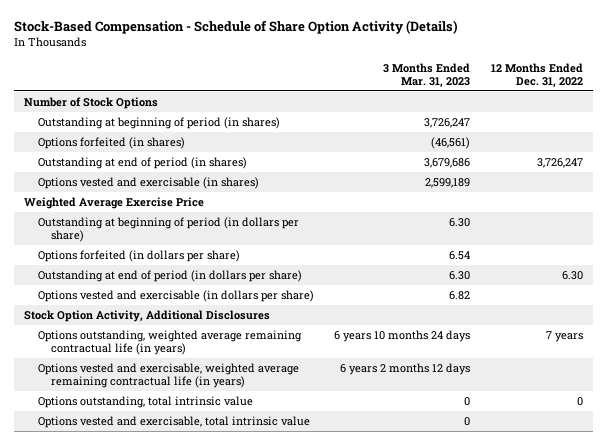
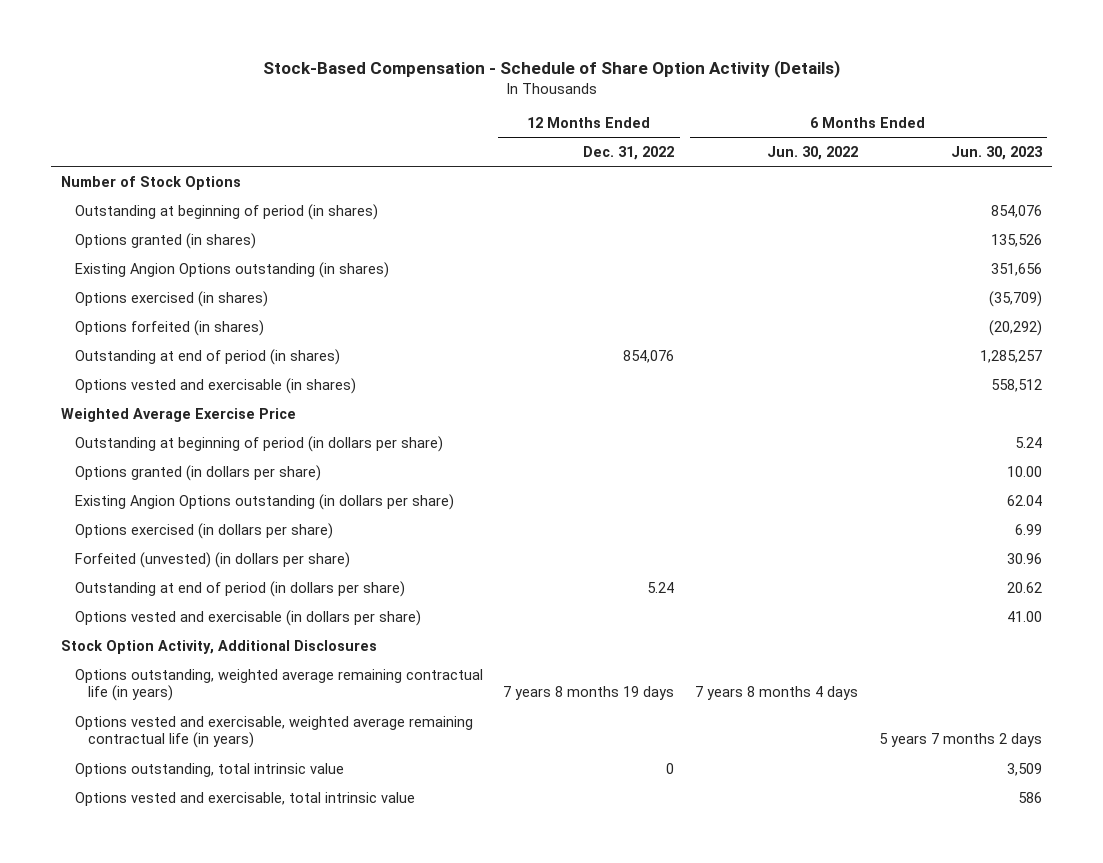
- | 3 Months Ended Mar. 31, 2023 | 12 Months Ended Dec. 31, 2022
+ | 12 Months Ended Dec. 31, 2022 | 6 Months Ended Jun. 30, 2022 | 6 Months Ended Jun. 30, 2023
+ Options granted (in shares) | | | 135,526
+ Existing Angion Options outstanding (in shares) | | | 351,656
+ Options exercised (in shares) | | | (35,709)
- Outstanding at end of period (in shares) | 3,679,686 | 3,726,247
+ Outstanding at end of period (in shares) | 854,076 | | 1,285,257
- Options forfeited (in dollars per share) | 6.54 |
- Outstanding at end of period (in dollars per share) | 6.30 | 6.30
+ Options granted (in dollars per share) | | | 10.00
+ Existing Angion Options outstanding (in dollars per share) | | | 62.04
+ Options exercised (in dollars per share) | | | 6.99
+ Forfeited (unvested) (in dollars per share) | | | 30.96
+ Outstanding at end of period (in dollars per share) | 5.24 | | 20.62
- Options outstanding, weighted average remaining contractual life (in years) | 6 years 10 months 24 days | 7 years
+ Options outstanding, weighted average remaining contractual life (in years) | 7 years 8 months 19 days | 7 years 8 months 4 days |

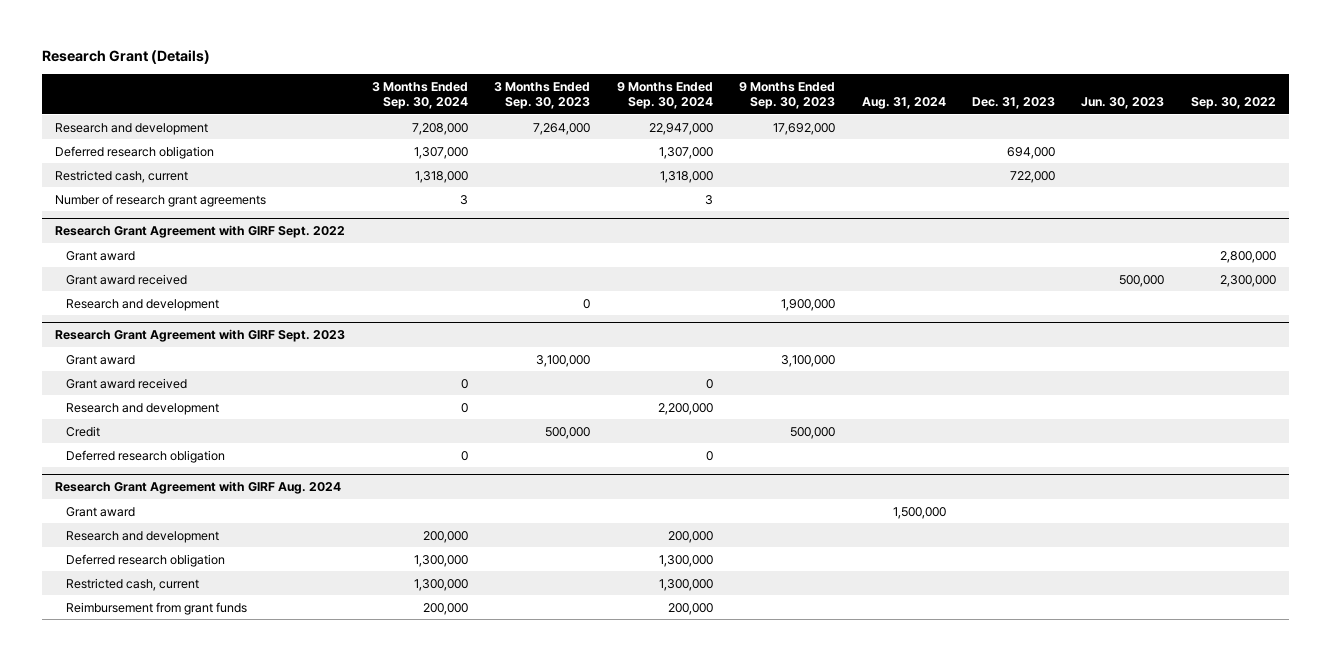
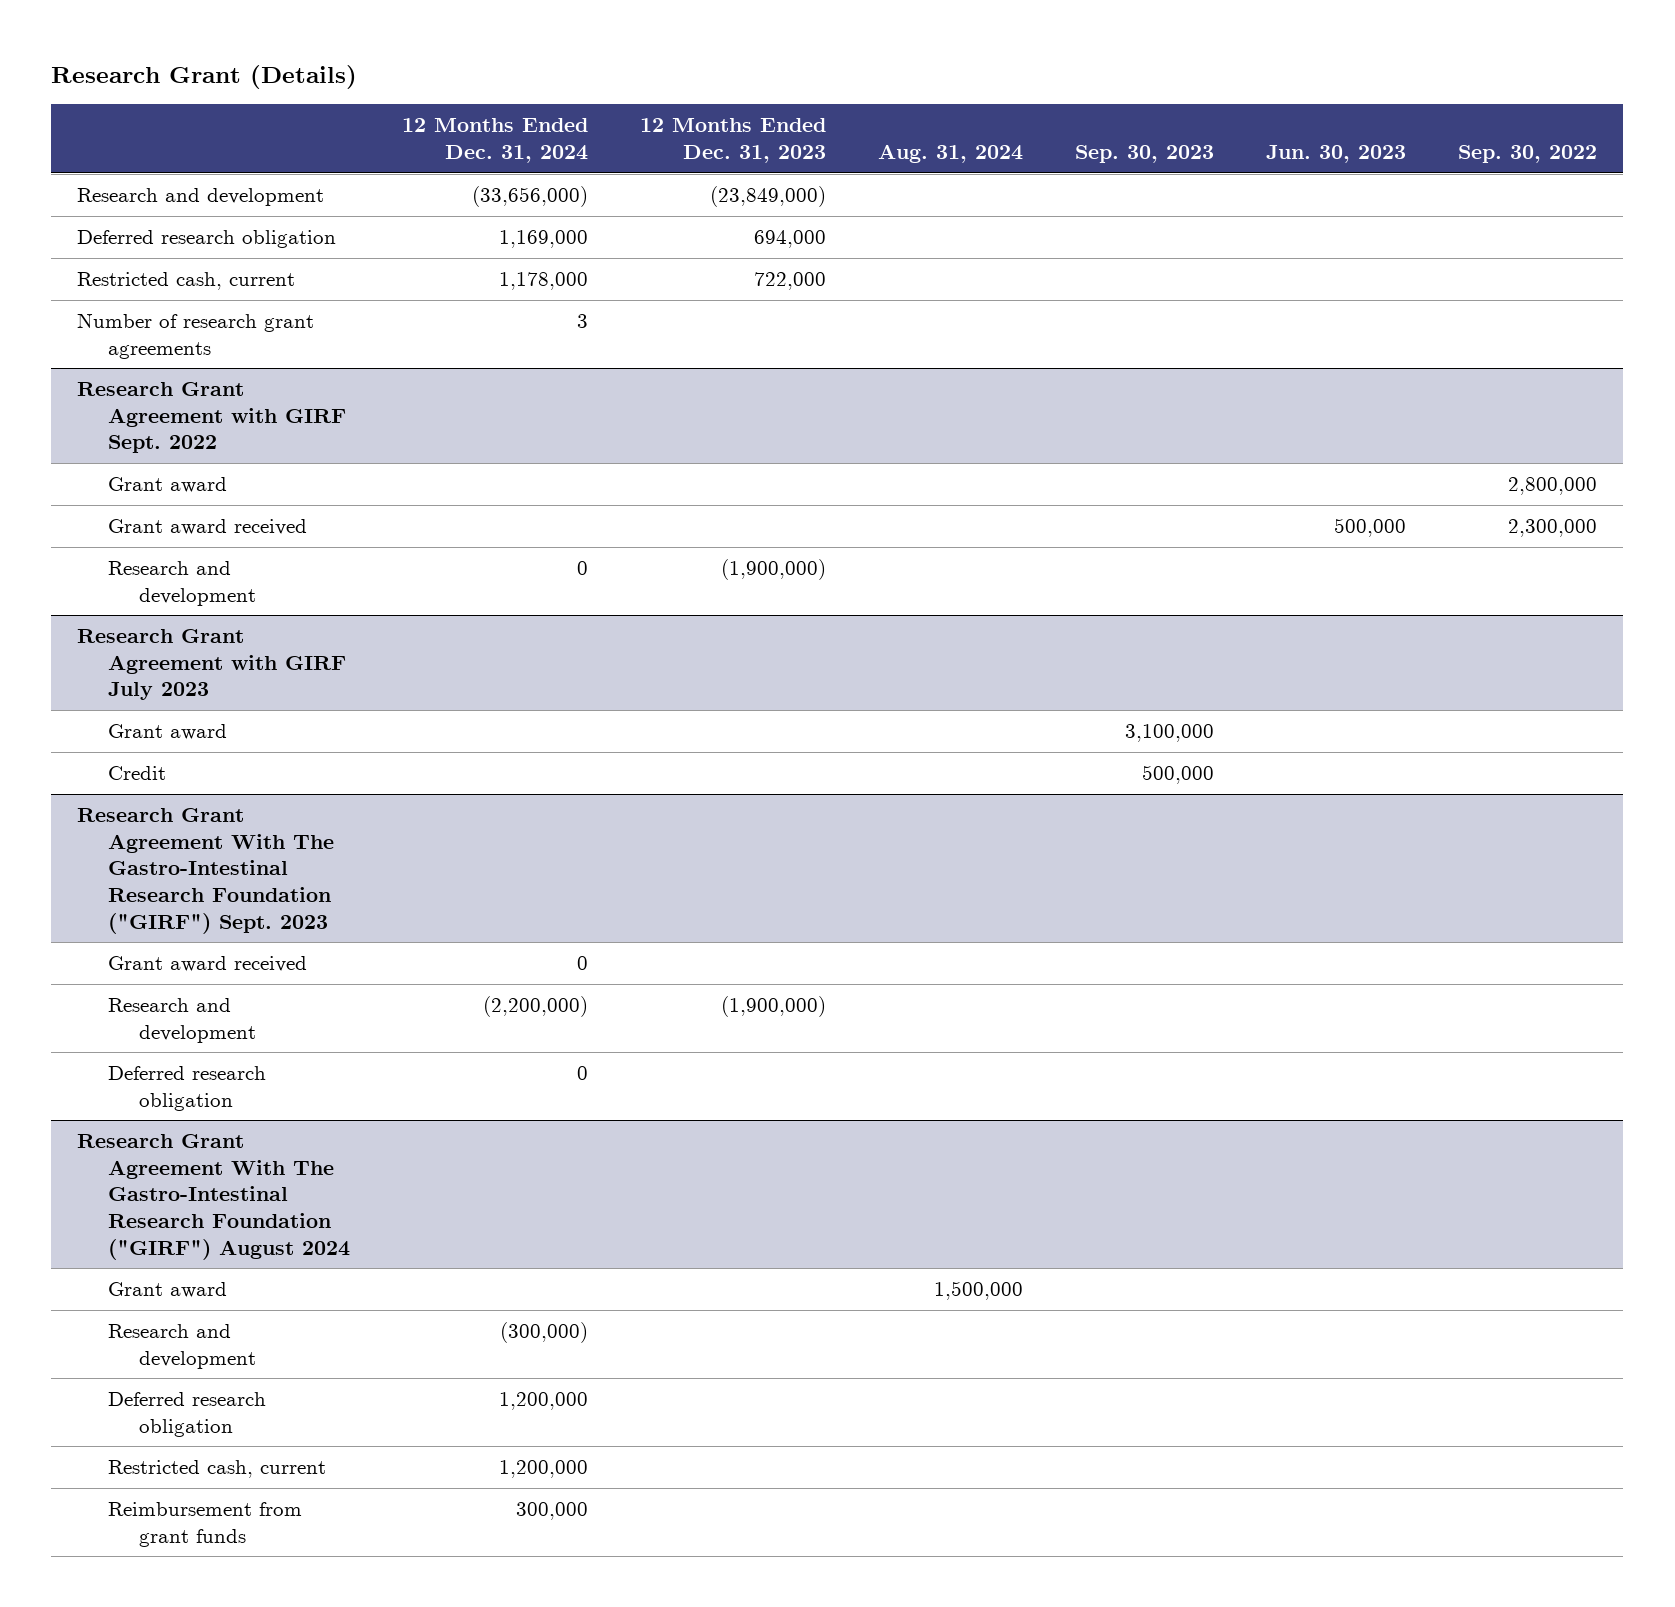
- | 3 Months Ended Sep. 30, 2024 | 3 Months Ended Sep. 30, 2023 | 9 Months Ended Sep. 30, 2024 | 9 Months Ended Sep. 30, 2023 | Aug. 31, 2024 | Dec. 31, 2023 | Jun. 30, 2023 | Sep. 30, 2022
+ | 12 Months Ended Dec. 31, 2024 | 12 Months Ended Dec. 31, 2023 | Aug. 31, 2024 | Sep. 30, 2023 | Jun. 30, 2023 | Sep. 30, 2022
- Research Grant Agreement with GIRF Sept. 2023
- Grant award | | 3,100,000 | | 3,100,000 | | | |
+ Research Grant Agreement with GIRF July 2023
+ Grant award | | | | 3,100,000 | |
+ Credit | | | | 500,000 | |
+ Research Grant Agreement With The Gastro-Intestinal Research Foundation ("GIRF") Sept. 2023
- Credit | | 500,000 | | 500,000 | | | |
- Research Grant Agreement with GIRF Aug. 2024
+ Research Grant Agreement With The Gastro-Intestinal Research Foundation ("GIRF") August 2024

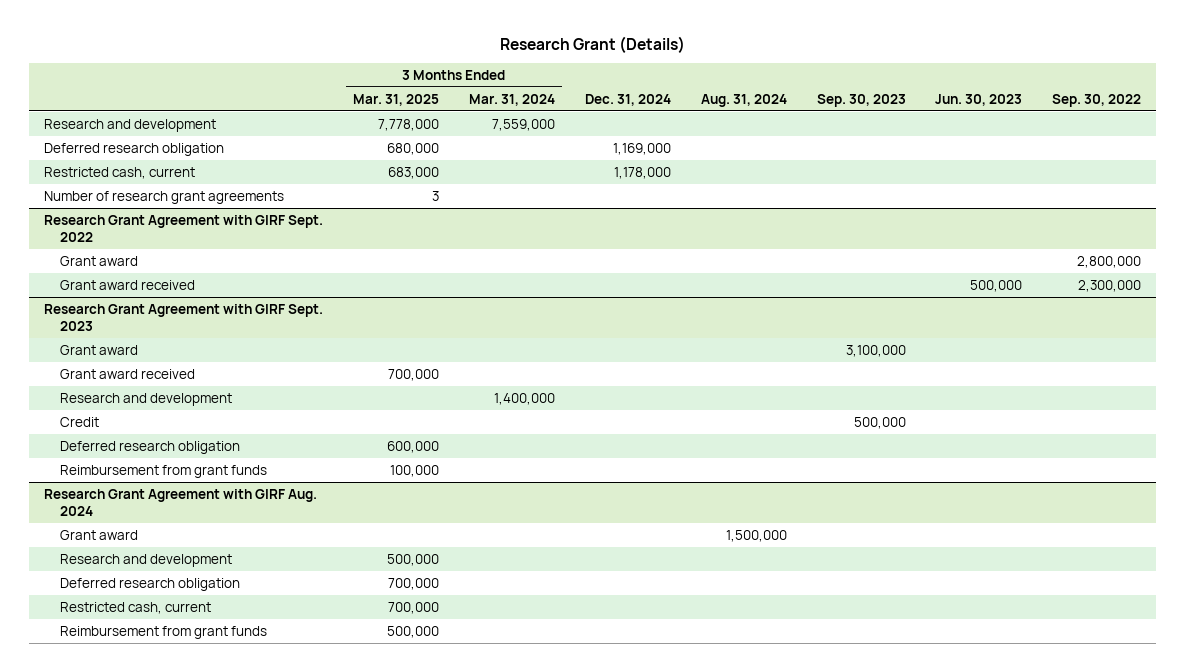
- | 12 Months Ended Dec. 31, 2024 | 12 Months Ended Dec. 31, 2023 | Aug. 31, 2024 | Sep. 30, 2023 | Jun. 30, 2023 | Sep. 30, 2022
+ | 3 Months Ended Mar. 31, 2025 | 3 Months Ended Mar. 31, 2024 | Dec. 31, 2024 | Aug. 31, 2024 | Sep. 30, 2023 | Jun. 30, 2023 | Sep. 30, 2022
@ Research Grant Agreement with GIRF Sept. 2022
- Research and development | 0 | (1,900,000) | | | |
- Research Grant Agreement with GIRF July 2023
- Grant award | | | | 3,100,000 | |
- Credit | | | | 500,000 | |
- Research Grant Agreement With The Gastro-Intestinal Research Foundation ("GIRF") Sept. 2023
+ Research Grant Agreement with GIRF Sept. 2023
+ Grant award | | | | | 3,100,000 | |
+ Credit | | | | | 500,000 | |
- Research Grant Agreement With The Gastro-Intestinal Research Foundation ("GIRF") August 2024
+ Reimbursement from grant funds | 100,000 | | | | | |
+ Research Grant Agreement with GIRF Aug. 2024

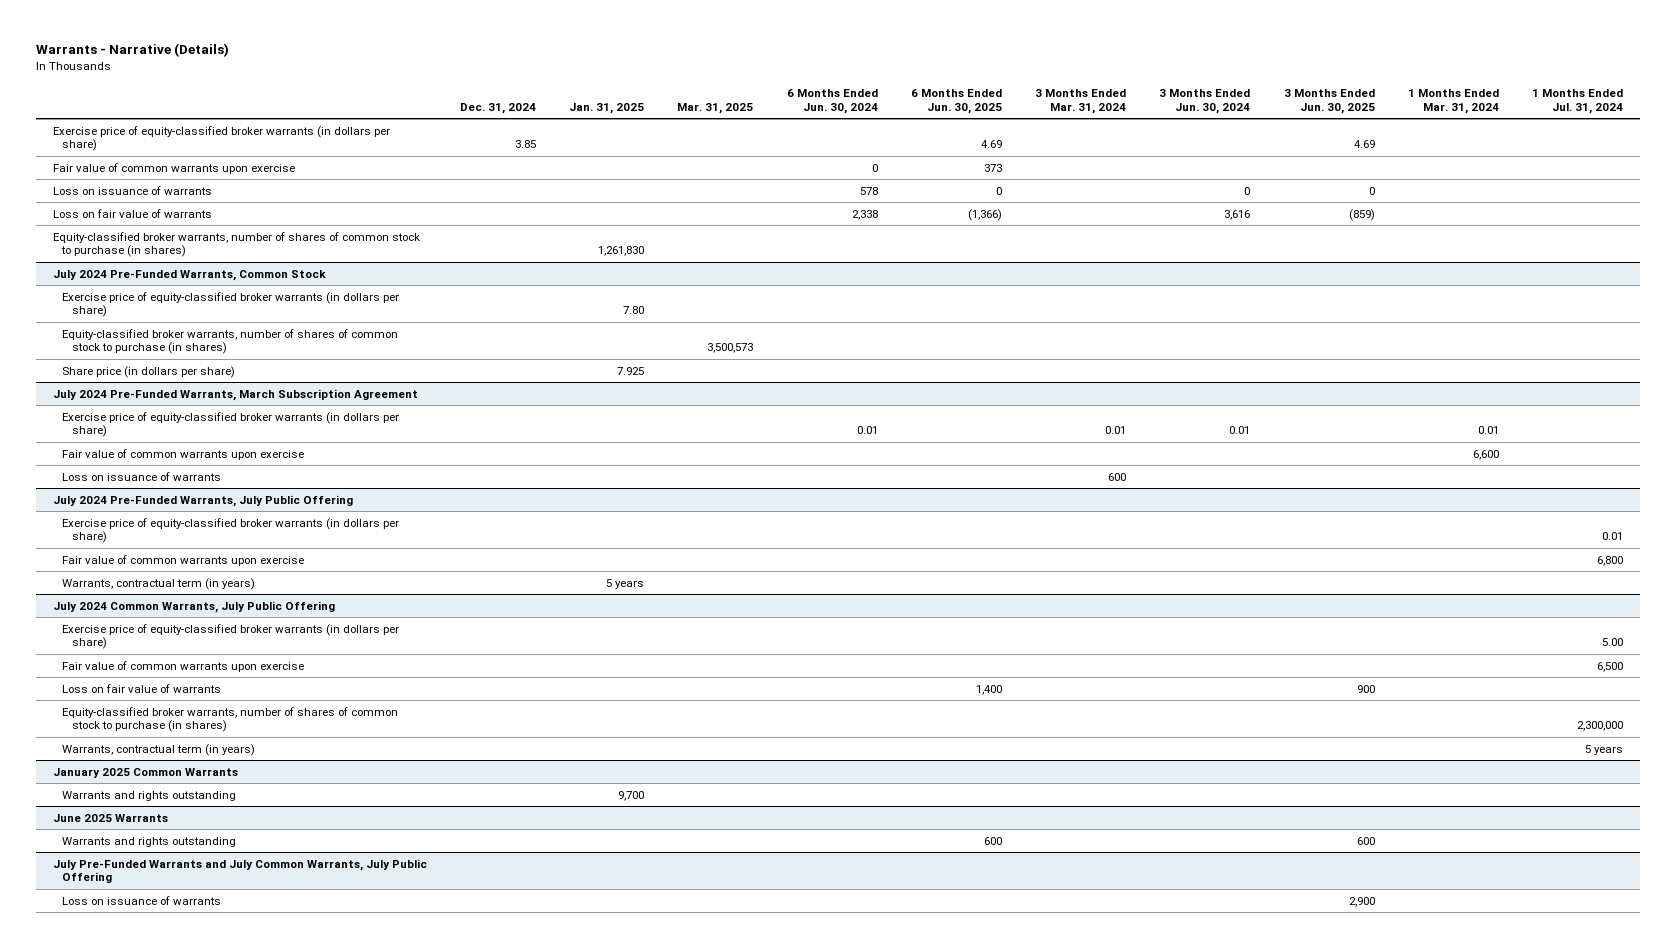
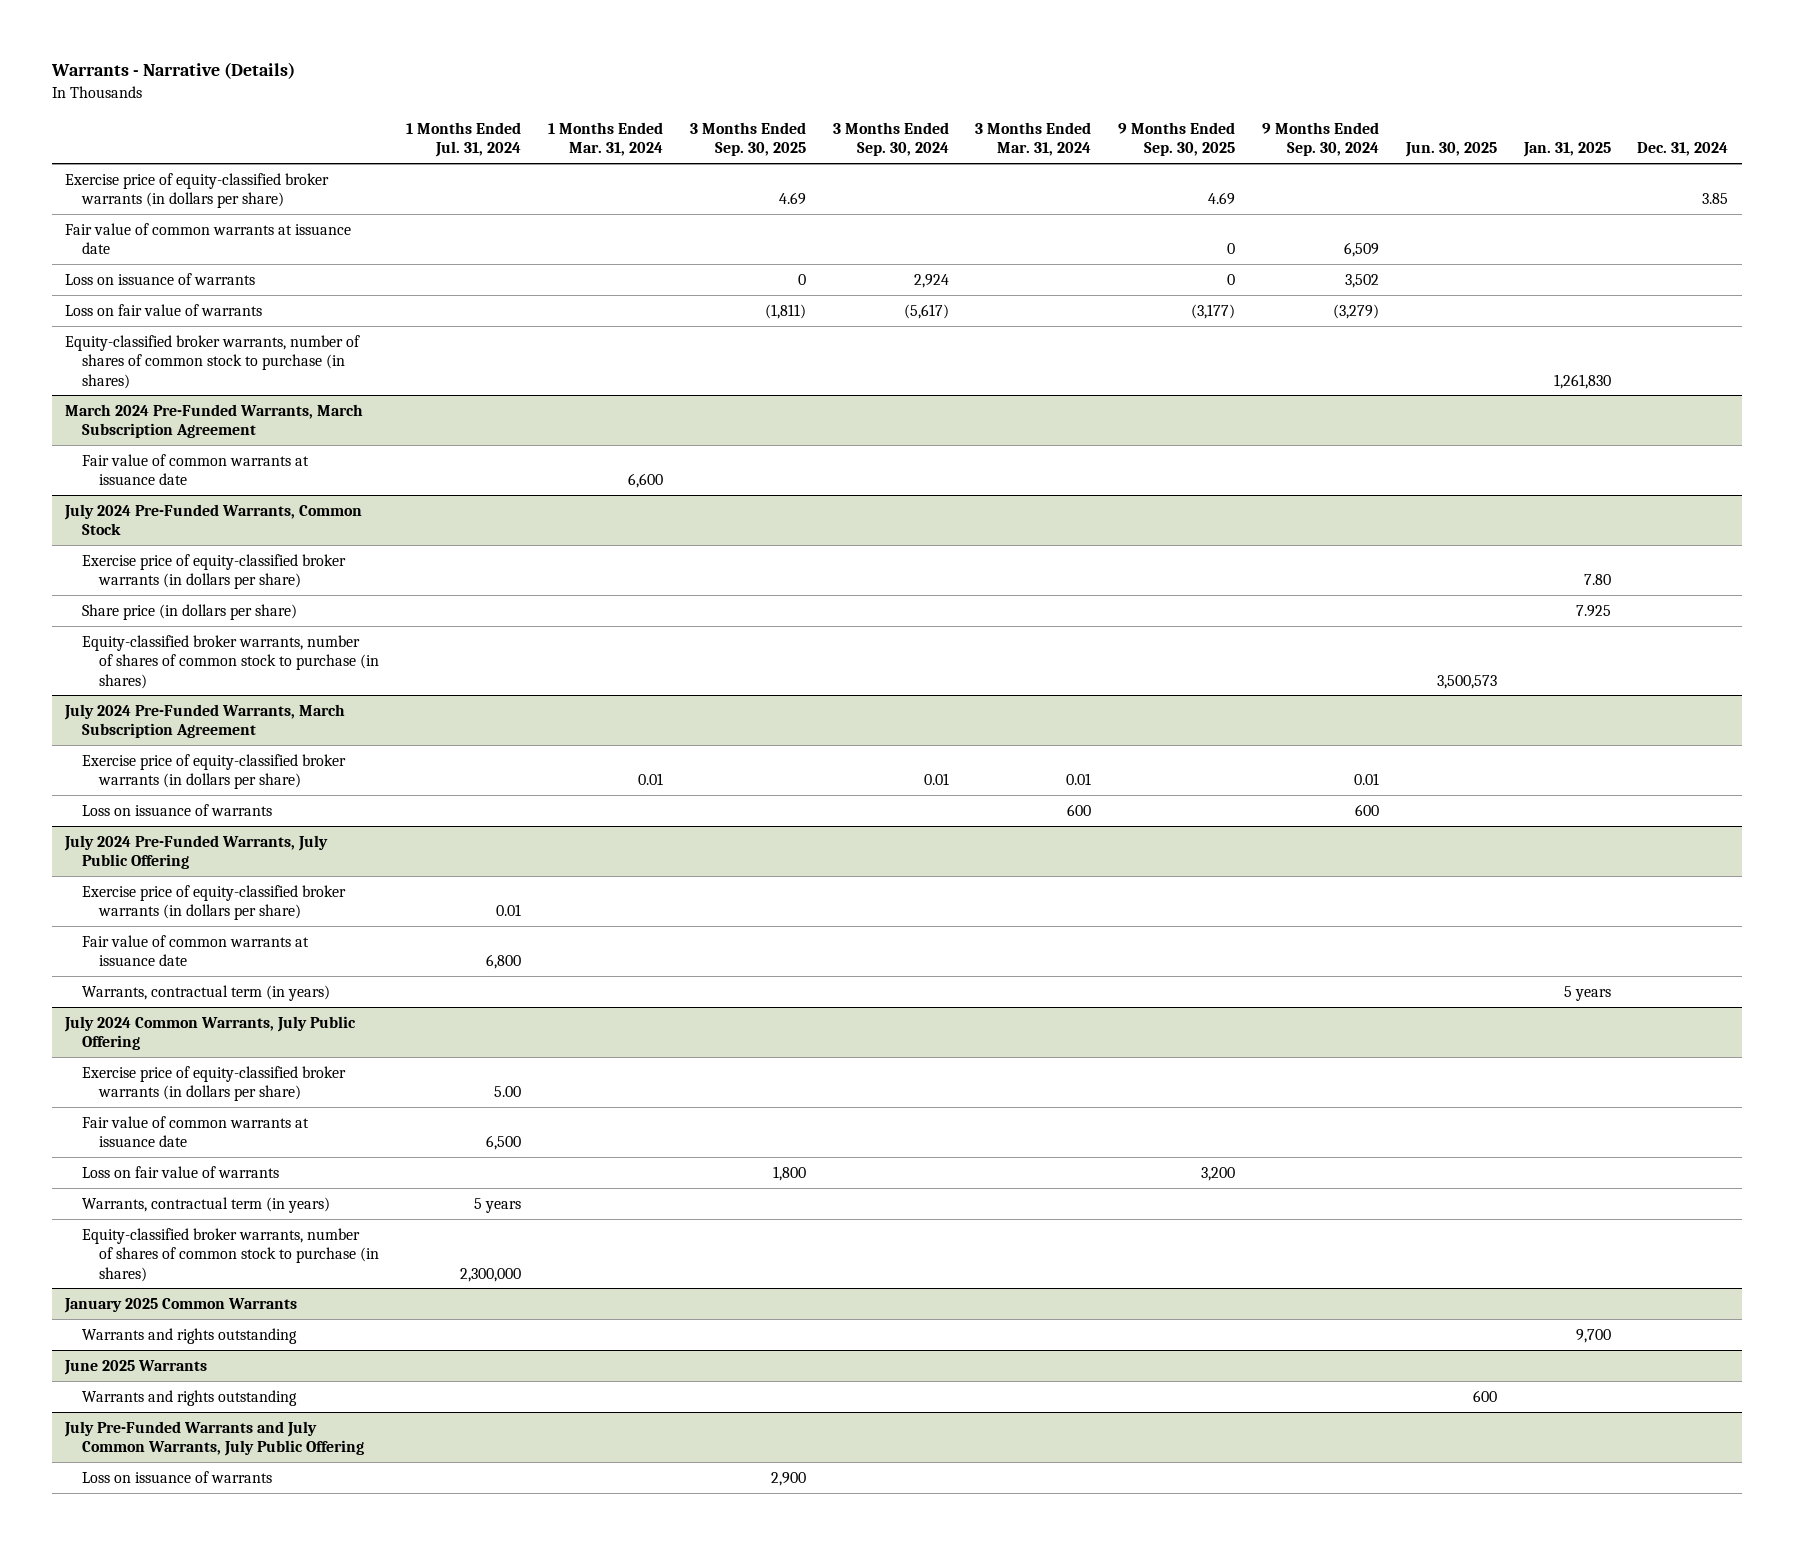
- | Dec. 31, 2024 | Jan. 31, 2025 | Mar. 31, 2025 | 6 Months Ended Jun. 30, 2024 | 6 Months Ended Jun. 30, 2025 | 3 Months Ended Mar. 31, 2024 | 3 Months Ended Jun. 30, 2024 | 3 Months Ended Jun. 30, 2025 | 1 Months Ended Mar. 31, 2024 | 1 Months Ended Jul. 31, 2024
+ | 1 Months Ended Jul. 31, 2024 | 1 Months Ended Mar. 31, 2024 | 3 Months Ended Sep. 30, 2025 | 3 Months Ended Sep. 30, 2024 | 3 Months Ended Mar. 31, 2024 | 9 Months Ended Sep. 30, 2025 | 9 Months Ended Sep. 30, 2024 | Jun. 30, 2025 | Jan. 31, 2025 | Dec. 31, 2024
- Fair value of common warrants upon exercise | | | | 0 | 373 | | | | |
+ Fair value of common warrants at issuance date | | | | | | 0 | 6,509 | | |
+ March 2024 Pre-Funded Warrants, March Subscription Agreement
+ Fair value of common warrants at issuance date | | 6,600 | | | | | | | |
@ July 2024 Pre-Funded Warrants, Common Stock
moved down: Equity-classified broker warrants, number of shares of common stock to purchase (in shares) | | | | | | | | 3,500,573 | |
@ July 2024 Pre-Funded Warrants, March Subscription Agreement
- Fair value of common warrants upon exercise | | | | | | | | | 6,600 |
@ July 2024 Pre-Funded Warrants, July Public Offering
- Fair value of common warrants upon exercise | | | | | | | | | | 6,800
+ Fair value of common warrants at issuance date | 6,800 | | | | | | | | |
@ July 2024 Common Warrants, July Public Offering
- Fair value of common warrants upon exercise | | | | | | | | | | 6,500
+ Fair value of common warrants at issuance date | 6,500 | | | | | | | | |
moved down: Equity-classified broker warrants, number of shares of common stock to purchase (in shares) | 2,300,000 | | | | | | | | |

